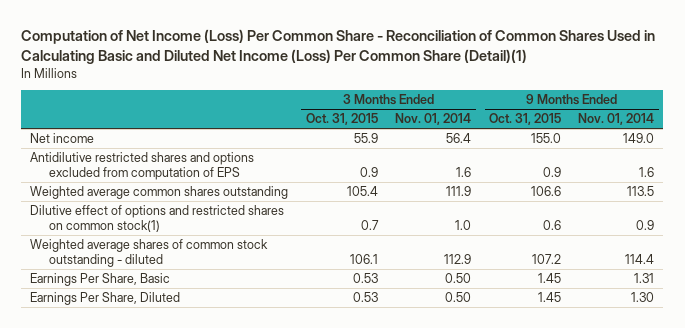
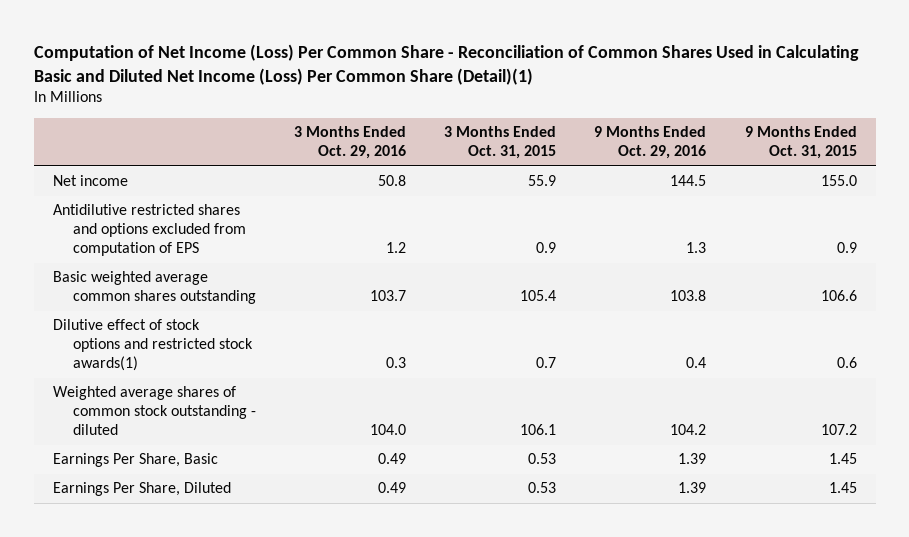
- | 3 Months Ended Oct. 31, 2015 | 3 Months Ended Nov. 01, 2014 | 9 Months Ended Oct. 31, 2015 | 9 Months Ended Nov. 01, 2014
+ | 3 Months Ended Oct. 29, 2016 | 3 Months Ended Oct. 31, 2015 | 9 Months Ended Oct. 29, 2016 | 9 Months Ended Oct. 31, 2015
- Weighted average common shares outstanding | 105.4 | 111.9 | 106.6 | 113.5
- Dilutive effect of options and restricted shares on common stock(1) | 0.7 | 1.0 | 0.6 | 0.9
+ Basic weighted average common shares outstanding | 103.7 | 105.4 | 103.8 | 106.6
+ Dilutive effect of stock options and restricted stock awards(1) | 0.3 | 0.7 | 0.4 | 0.6

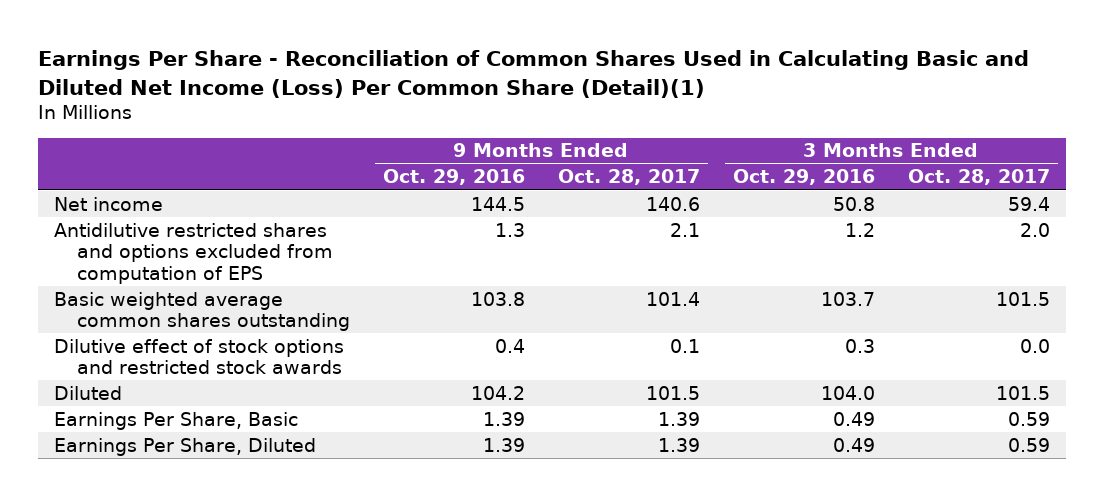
- Computation of Net Income (Loss) Per Common Share - Reconciliation of Common Shares Used in Calculating Basic and Diluted Net Income (Loss) Per Common Share (Detail)(1)
+ Earnings Per Share - Reconciliation of Common Shares Used in Calculating Basic and Diluted Net Income (Loss) Per Common Share (Detail)(1)
- | 3 Months Ended Oct. 29, 2016 | 3 Months Ended Oct. 31, 2015 | 9 Months Ended Oct. 29, 2016 | 9 Months Ended Oct. 31, 2015
+ | 9 Months Ended Oct. 29, 2016 | 9 Months Ended Oct. 28, 2017 | 3 Months Ended Oct. 29, 2016 | 3 Months Ended Oct. 28, 2017
- Dilutive effect of stock options and restricted stock awards(1) | 0.3 | 0.7 | 0.4 | 0.6
- Weighted average shares of common stock outstanding - diluted | 104.0 | 106.1 | 104.2 | 107.2
+ Dilutive effect of stock options and restricted stock awards | 0.4 | 0.1 | 0.3 | 0.0
+ Diluted | 104.2 | 101.5 | 104.0 | 101.5

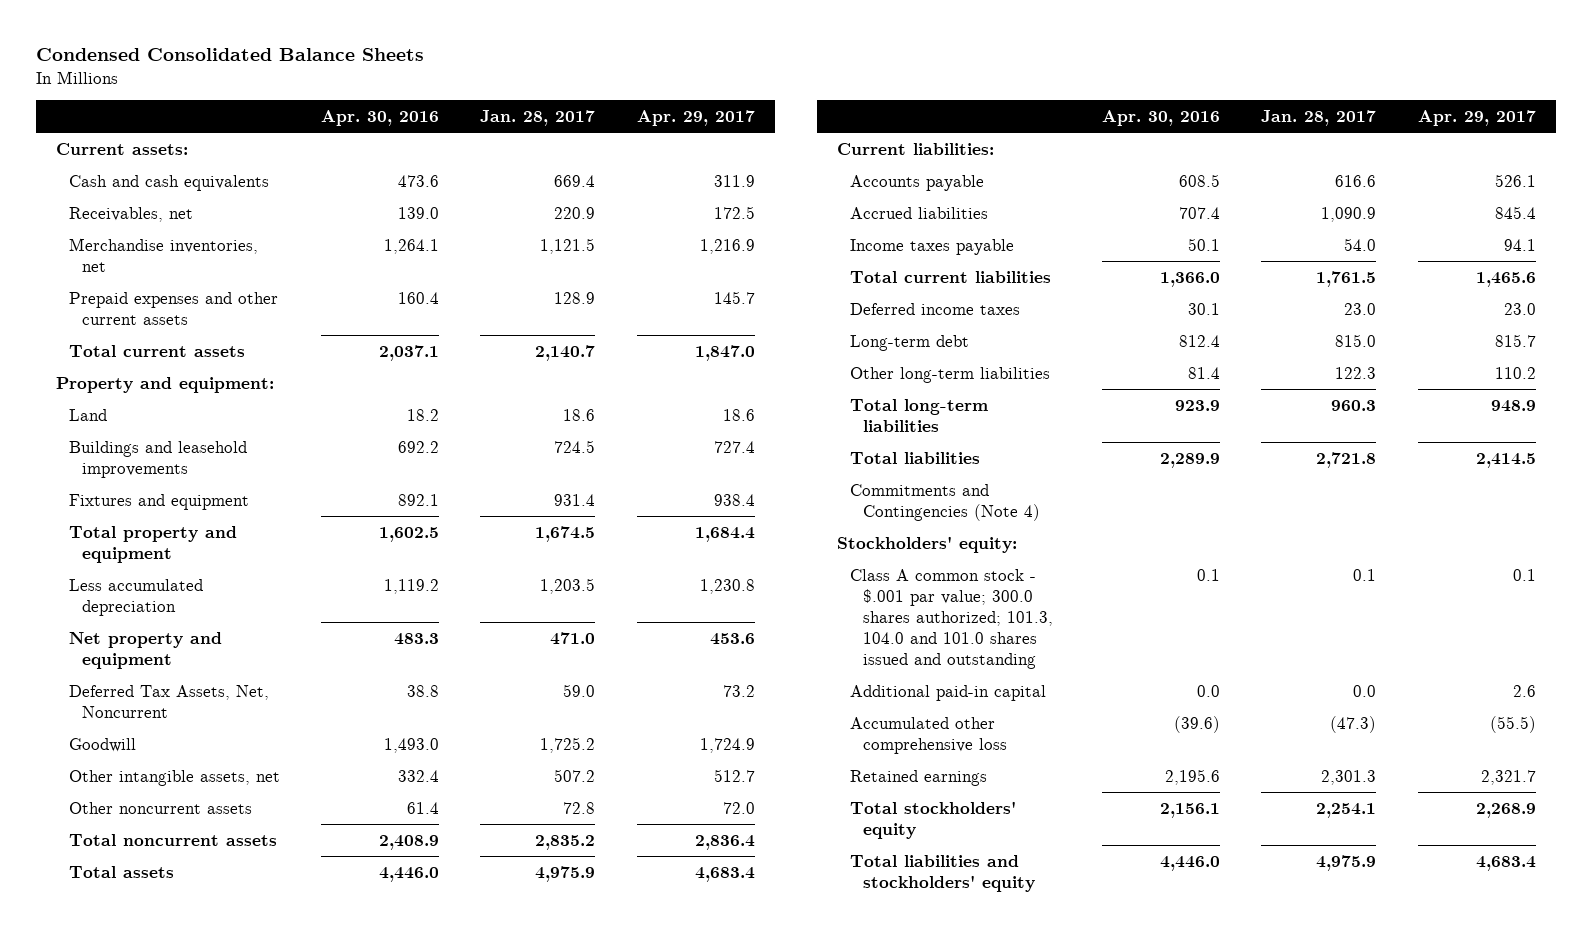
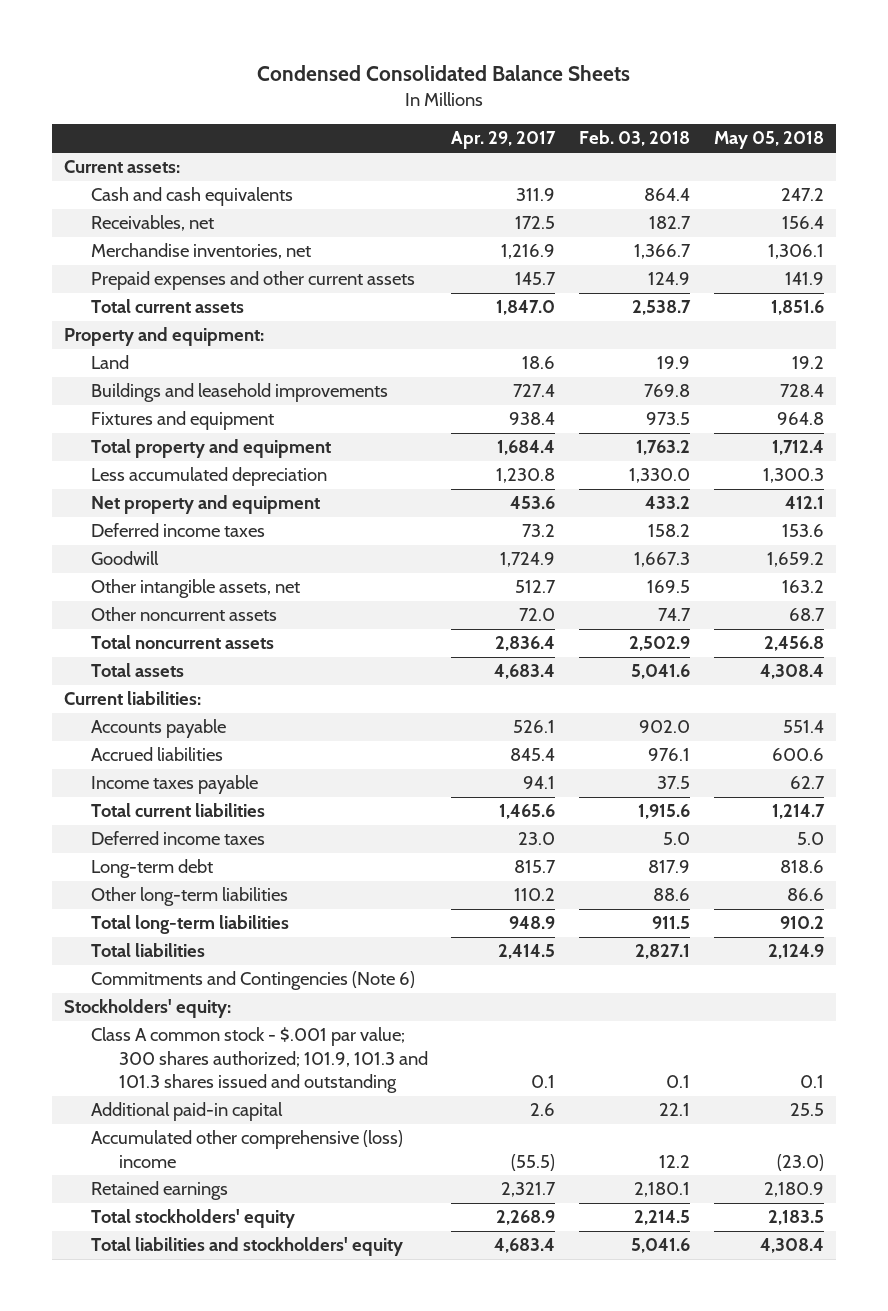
- | Apr. 30, 2016 | Jan. 28, 2017 | Apr. 29, 2017
+ | Apr. 29, 2017 | Feb. 03, 2018 | May 05, 2018
- Deferred Tax Assets, Net, Noncurrent | 38.8 | 59.0 | 73.2
+ Deferred income taxes | 73.2 | 158.2 | 153.6
- Commitments and Contingencies (Note 4)
+ Commitments and Contingencies (Note 6)
- Class A common stock - $.001 par value; 300.0 shares authorized; 101.3, 104.0 and 101.0 shares issued and outstanding | 0.1 | 0.1 | 0.1
+ Class A common stock - $.001 par value; 300 shares authorized; 101.9, 101.3 and 101.3 shares issued and outstanding | 0.1 | 0.1 | 0.1
- Accumulated other comprehensive loss | (39.6) | (47.3) | (55.5)
+ Accumulated other comprehensive (loss) income | (55.5) | 12.2 | (23.0)

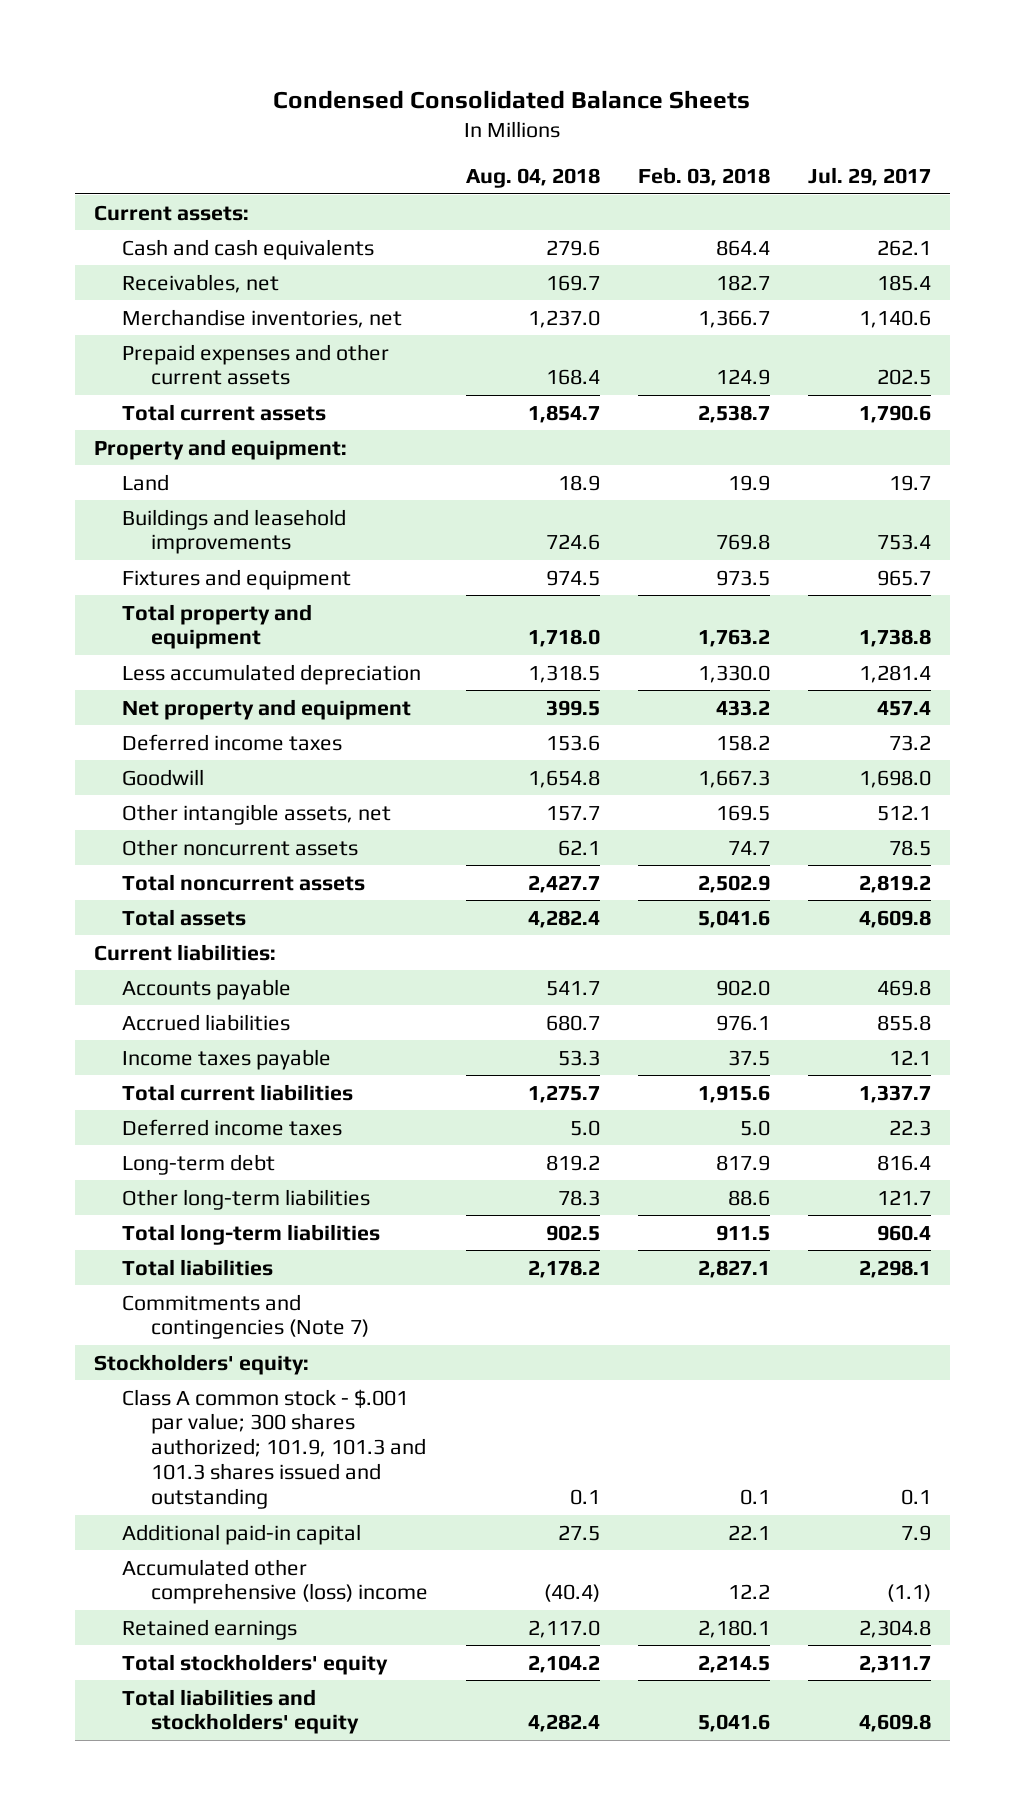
- | Apr. 29, 2017 | Feb. 03, 2018 | May 05, 2018
+ | Aug. 04, 2018 | Feb. 03, 2018 | Jul. 29, 2017
- Commitments and Contingencies (Note 6)
+ Commitments and contingencies (Note 7)

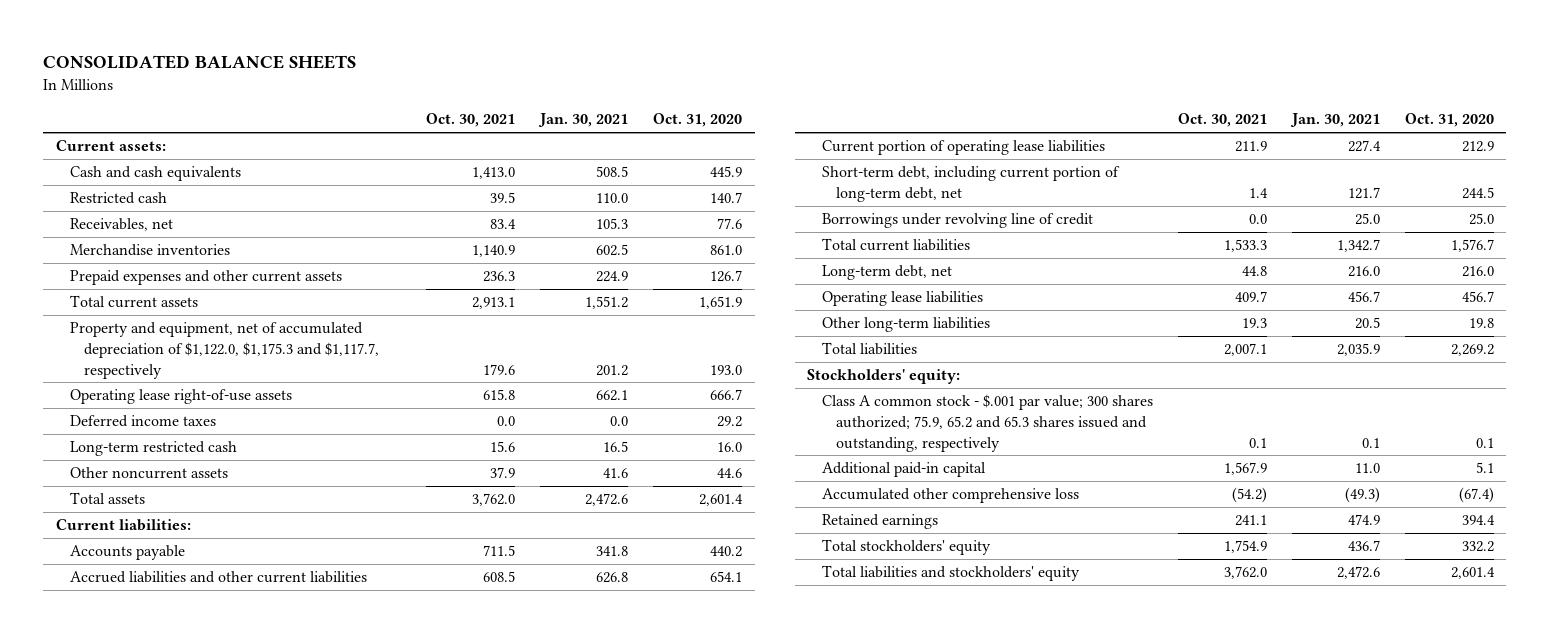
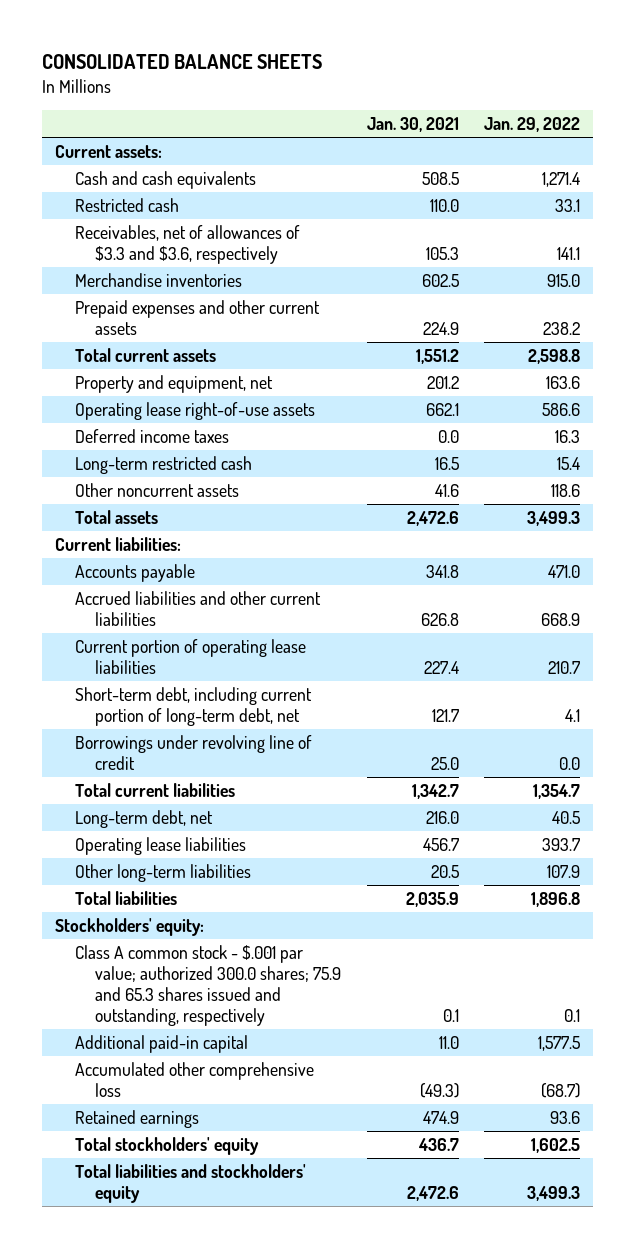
- | Oct. 30, 2021 | Jan. 30, 2021 | Oct. 31, 2020
+ | Jan. 30, 2021 | Jan. 29, 2022
- Receivables, net | 83.4 | 105.3 | 77.6
+ Receivables, net of allowances of $3.3 and $3.6, respectively | 105.3 | 141.1
- Property and equipment, net of accumulated depreciation of $1,122.0, $1,175.3 and $1,117.7, respectively | 179.6 | 201.2 | 193.0
+ Property and equipment, net | 201.2 | 163.6
- Class A common stock - $.001 par value; 300 shares authorized; 75.9, 65.2 and 65.3 shares issued and outstanding, respectively | 0.1 | 0.1 | 0.1
+ Class A common stock - $.001 par value; authorized 300.0 shares; 75.9 and 65.3 shares issued and outstanding, respectively | 0.1 | 0.1

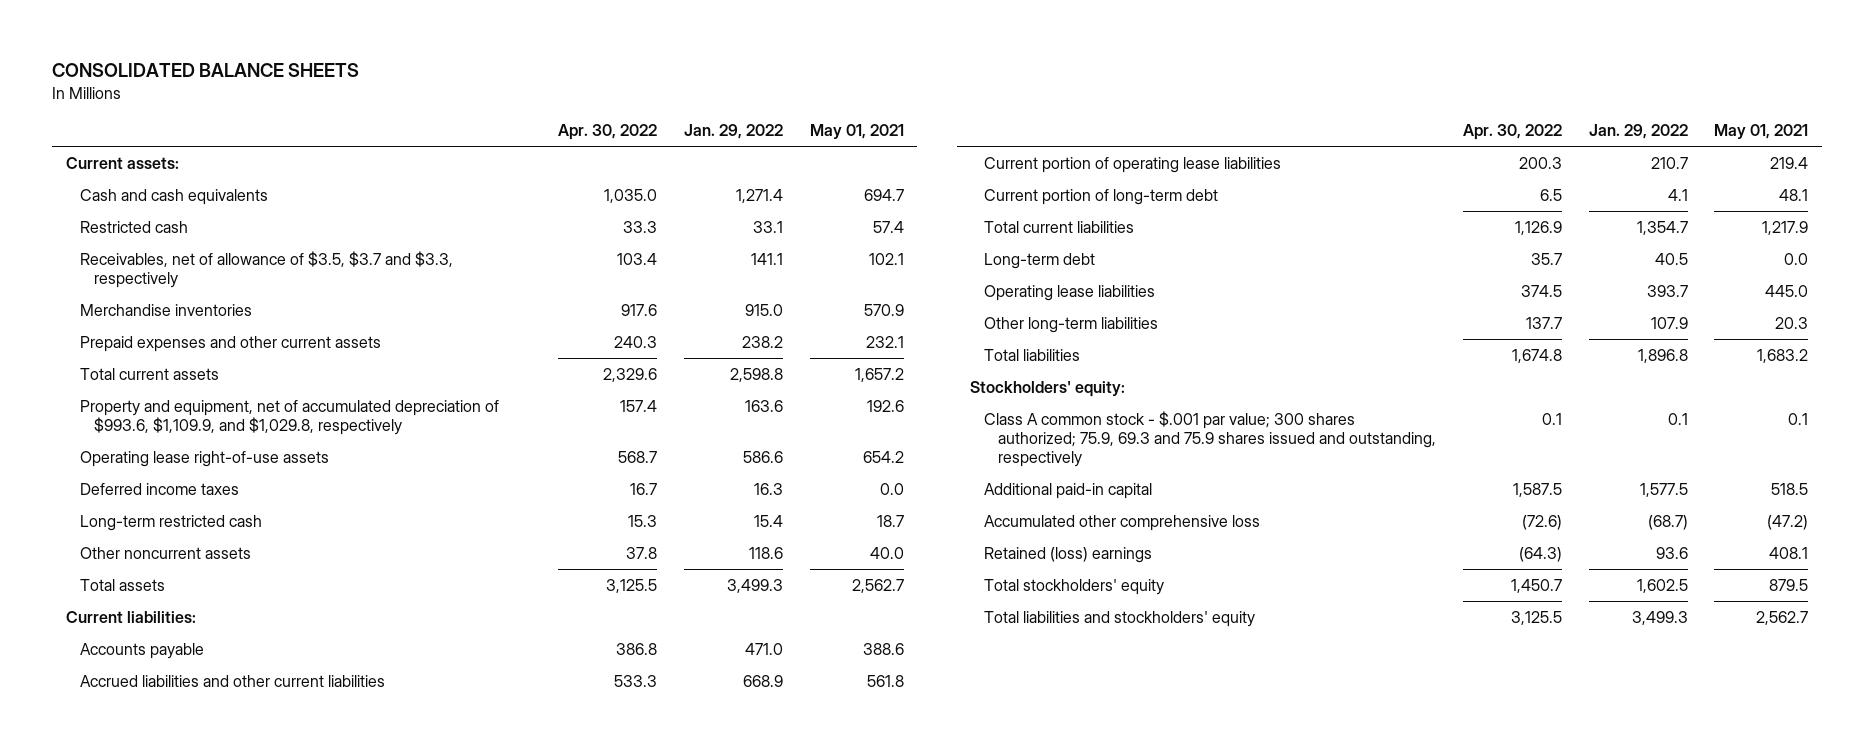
- | Jan. 30, 2021 | Jan. 29, 2022
+ | Apr. 30, 2022 | Jan. 29, 2022 | May 01, 2021
- Receivables, net of allowances of $3.3 and $3.6, respectively | 105.3 | 141.1
+ Receivables, net of allowance of $3.5, $3.7 and $3.3, respectively | 103.4 | 141.1 | 102.1
- Property and equipment, net | 201.2 | 163.6
+ Property and equipment, net of accumulated depreciation of $993.6, $1,109.9, and $1,029.8, respectively | 157.4 | 163.6 | 192.6
- Short-term debt, including current portion of long-term debt, net | 121.7 | 4.1
- Borrowings under revolving line of credit | 25.0 | 0.0
+ Current portion of long-term debt | 6.5 | 4.1 | 48.1
- Long-term debt, net | 216.0 | 40.5
+ Long-term debt | 35.7 | 40.5 | 0.0
- Class A common stock - $.001 par value; authorized 300.0 shares; 75.9 and 65.3 shares issued and outstanding, respectively | 0.1 | 0.1
+ Class A common stock - $.001 par value; 300 shares authorized; 75.9, 69.3 and 75.9 shares issued and outstanding, respectively | 0.1 | 0.1 | 0.1
- Retained earnings | 474.9 | 93.6
+ Retained (loss) earnings | (64.3) | 93.6 | 408.1

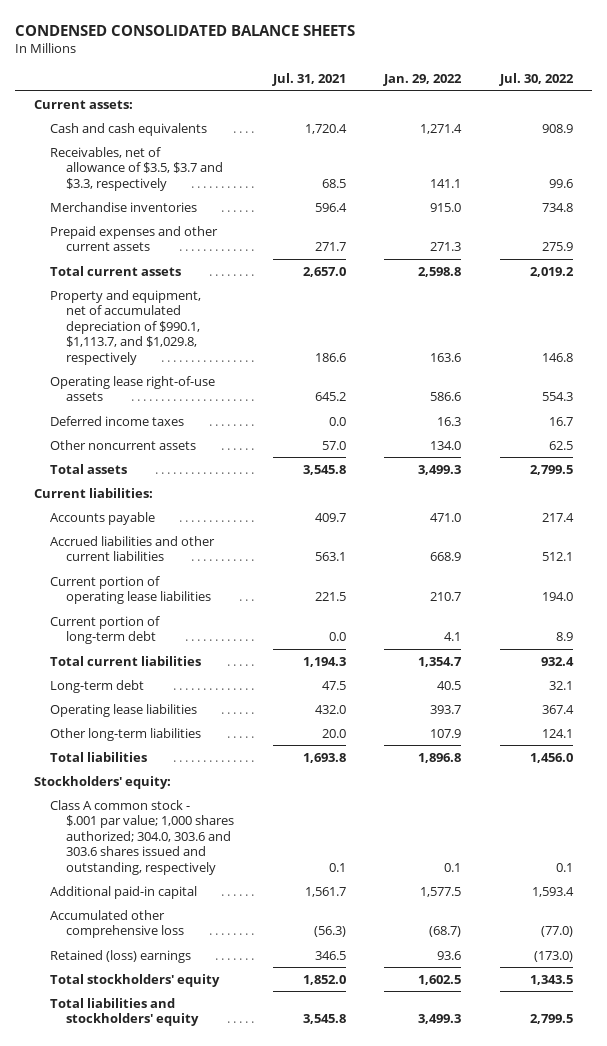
- CONSOLIDATED BALANCE SHEETS
+ CONDENSED CONSOLIDATED BALANCE SHEETS
- | Apr. 30, 2022 | Jan. 29, 2022 | May 01, 2021
+ | Jul. 31, 2021 | Jan. 29, 2022 | Jul. 30, 2022
- Restricted cash | 33.3 | 33.1 | 57.4
- Prepaid expenses and other current assets | 240.3 | 238.2 | 232.1
+ Prepaid expenses and other current assets | 271.7 | 271.3 | 275.9
- Property and equipment, net of accumulated depreciation of $993.6, $1,109.9, and $1,029.8, respectively | 157.4 | 163.6 | 192.6
+ Property and equipment, net of accumulated depreciation of $990.1, $1,113.7, and $1,029.8, respectively | 186.6 | 163.6 | 146.8
- Long-term restricted cash | 15.3 | 15.4 | 18.7
- Other noncurrent assets | 37.8 | 118.6 | 40.0
+ Other noncurrent assets | 57.0 | 134.0 | 62.5
- Class A common stock - $.001 par value; 300 shares authorized; 75.9, 69.3 and 75.9 shares issued and outstanding, respectively | 0.1 | 0.1 | 0.1
+ Class A common stock - $.001 par value; 1,000 shares authorized; 304.0, 303.6 and 303.6 shares issued and outstanding, respectively | 0.1 | 0.1 | 0.1

